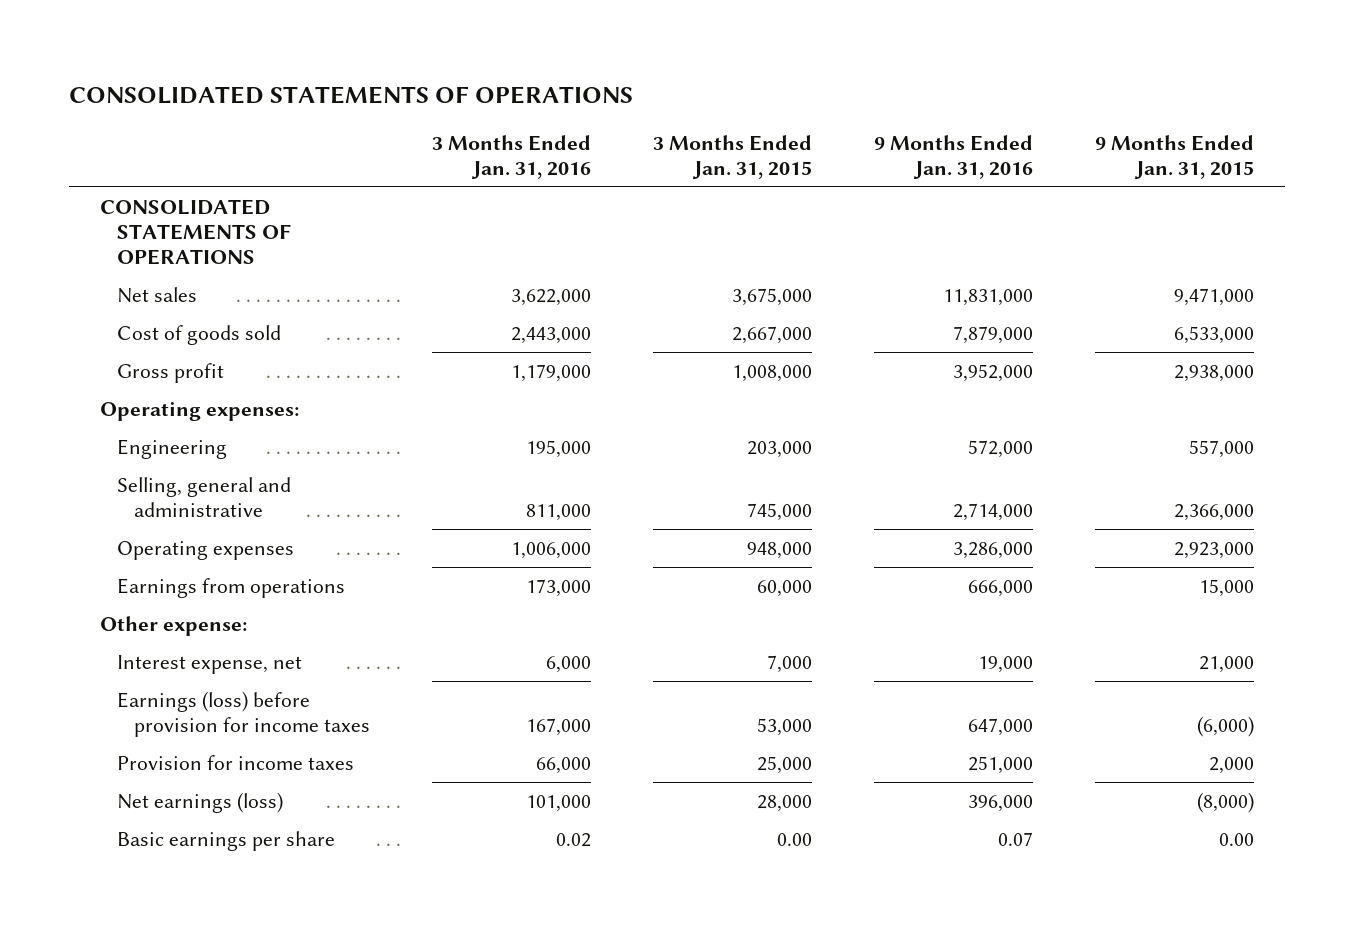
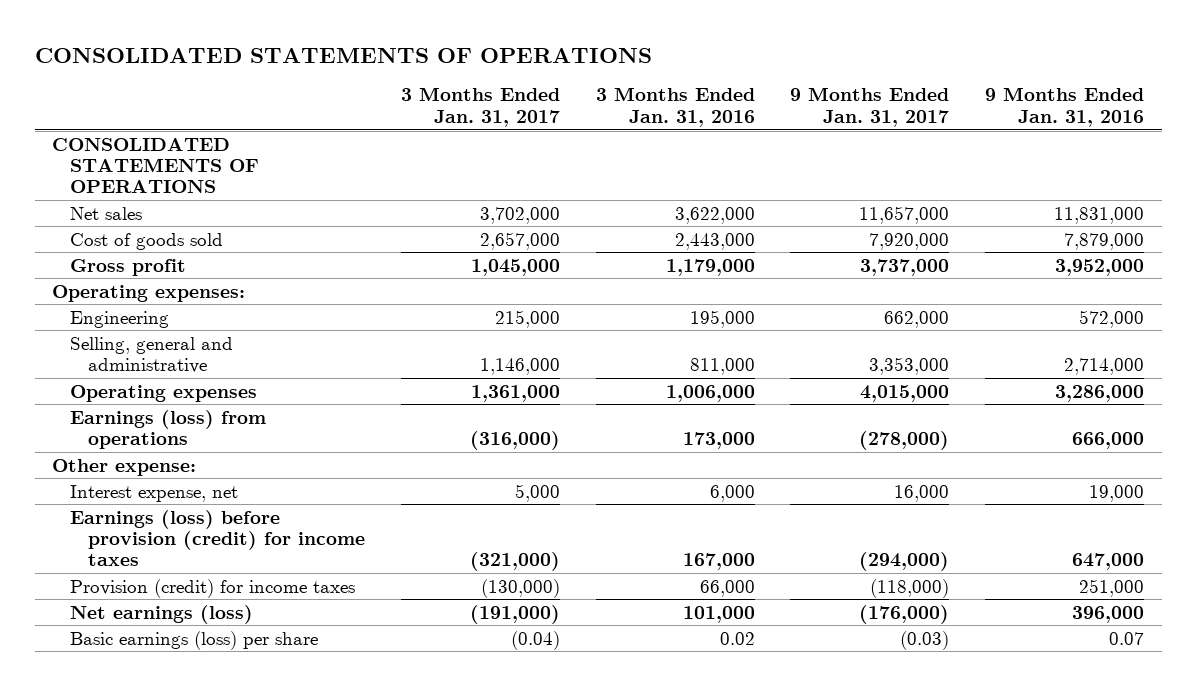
- | 3 Months Ended Jan. 31, 2016 | 3 Months Ended Jan. 31, 2015 | 9 Months Ended Jan. 31, 2016 | 9 Months Ended Jan. 31, 2015
+ | 3 Months Ended Jan. 31, 2017 | 3 Months Ended Jan. 31, 2016 | 9 Months Ended Jan. 31, 2017 | 9 Months Ended Jan. 31, 2016
- Earnings from operations | 173,000 | 60,000 | 666,000 | 15,000
+ Earnings (loss) from operations | (316,000) | 173,000 | (278,000) | 666,000
- Earnings (loss) before provision for income taxes | 167,000 | 53,000 | 647,000 | (6,000)
- Provision for income taxes | 66,000 | 25,000 | 251,000 | 2,000
+ Earnings (loss) before provision (credit) for income taxes | (321,000) | 167,000 | (294,000) | 647,000
+ Provision (credit) for income taxes | (130,000) | 66,000 | (118,000) | 251,000
- Basic earnings per share | 0.02 | 0.00 | 0.07 | 0.00
+ Basic earnings (loss) per share | (0.04) | 0.02 | (0.03) | 0.07

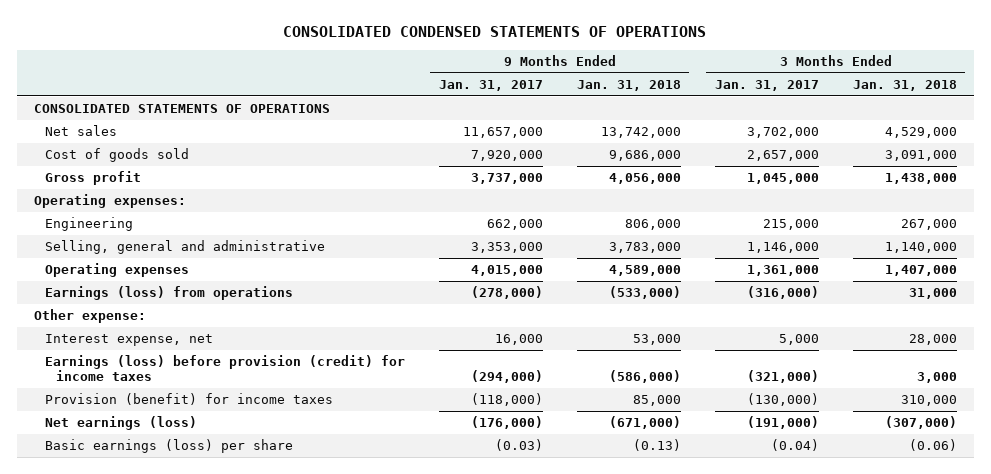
- CONSOLIDATED STATEMENTS OF OPERATIONS
+ CONSOLIDATED CONDENSED STATEMENTS OF OPERATIONS
- | 3 Months Ended Jan. 31, 2017 | 3 Months Ended Jan. 31, 2016 | 9 Months Ended Jan. 31, 2017 | 9 Months Ended Jan. 31, 2016
+ | 9 Months Ended Jan. 31, 2017 | 9 Months Ended Jan. 31, 2018 | 3 Months Ended Jan. 31, 2017 | 3 Months Ended Jan. 31, 2018
- Provision (credit) for income taxes | (130,000) | 66,000 | (118,000) | 251,000
+ Provision (benefit) for income taxes | (118,000) | 85,000 | (130,000) | 310,000

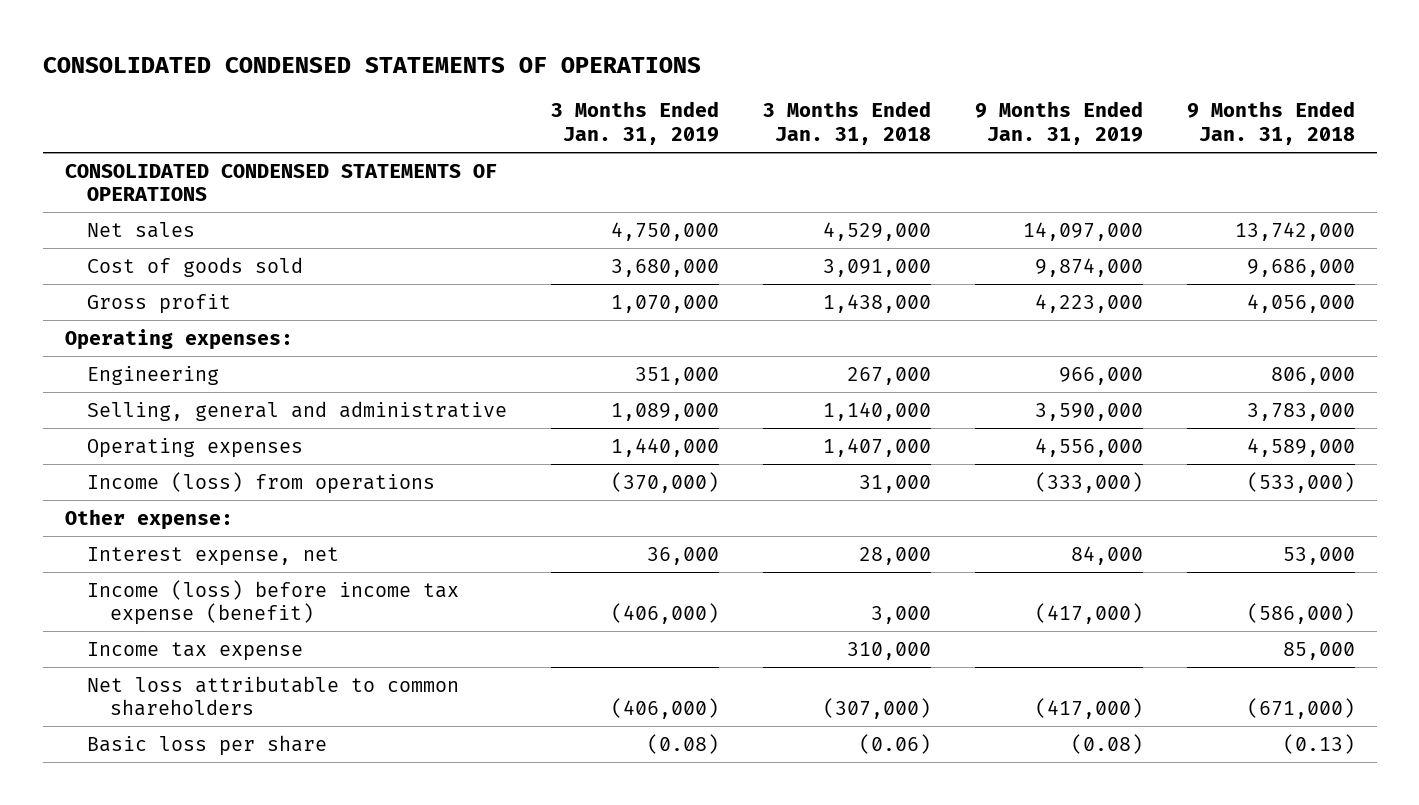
- | 9 Months Ended Jan. 31, 2017 | 9 Months Ended Jan. 31, 2018 | 3 Months Ended Jan. 31, 2017 | 3 Months Ended Jan. 31, 2018
+ | 3 Months Ended Jan. 31, 2019 | 3 Months Ended Jan. 31, 2018 | 9 Months Ended Jan. 31, 2019 | 9 Months Ended Jan. 31, 2018
- CONSOLIDATED STATEMENTS OF OPERATIONS
+ CONSOLIDATED CONDENSED STATEMENTS OF OPERATIONS
- Earnings (loss) from operations | (278,000) | (533,000) | (316,000) | 31,000
+ Income (loss) from operations | (370,000) | 31,000 | (333,000) | (533,000)
- Earnings (loss) before provision (credit) for income taxes | (294,000) | (586,000) | (321,000) | 3,000
- Provision (benefit) for income taxes | (118,000) | 85,000 | (130,000) | 310,000
- Net earnings (loss) | (176,000) | (671,000) | (191,000) | (307,000)
- Basic earnings (loss) per share | (0.03) | (0.13) | (0.04) | (0.06)
+ Income (loss) before income tax expense (benefit) | (406,000) | 3,000 | (417,000) | (586,000)
+ Income tax expense | | 310,000 | | 85,000
+ Net loss attributable to common shareholders | (406,000) | (307,000) | (417,000) | (671,000)
+ Basic loss per share | (0.08) | (0.06) | (0.08) | (0.13)

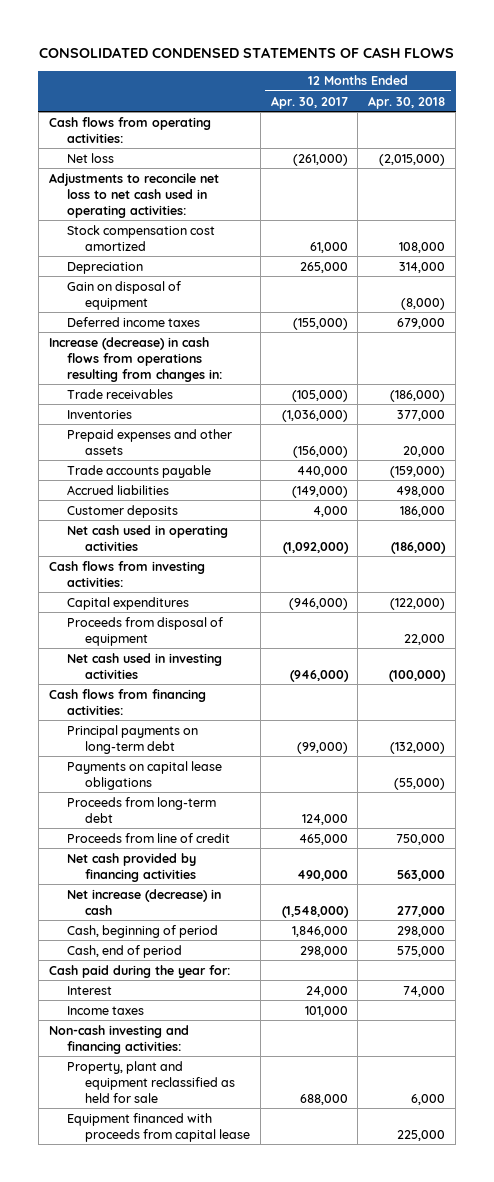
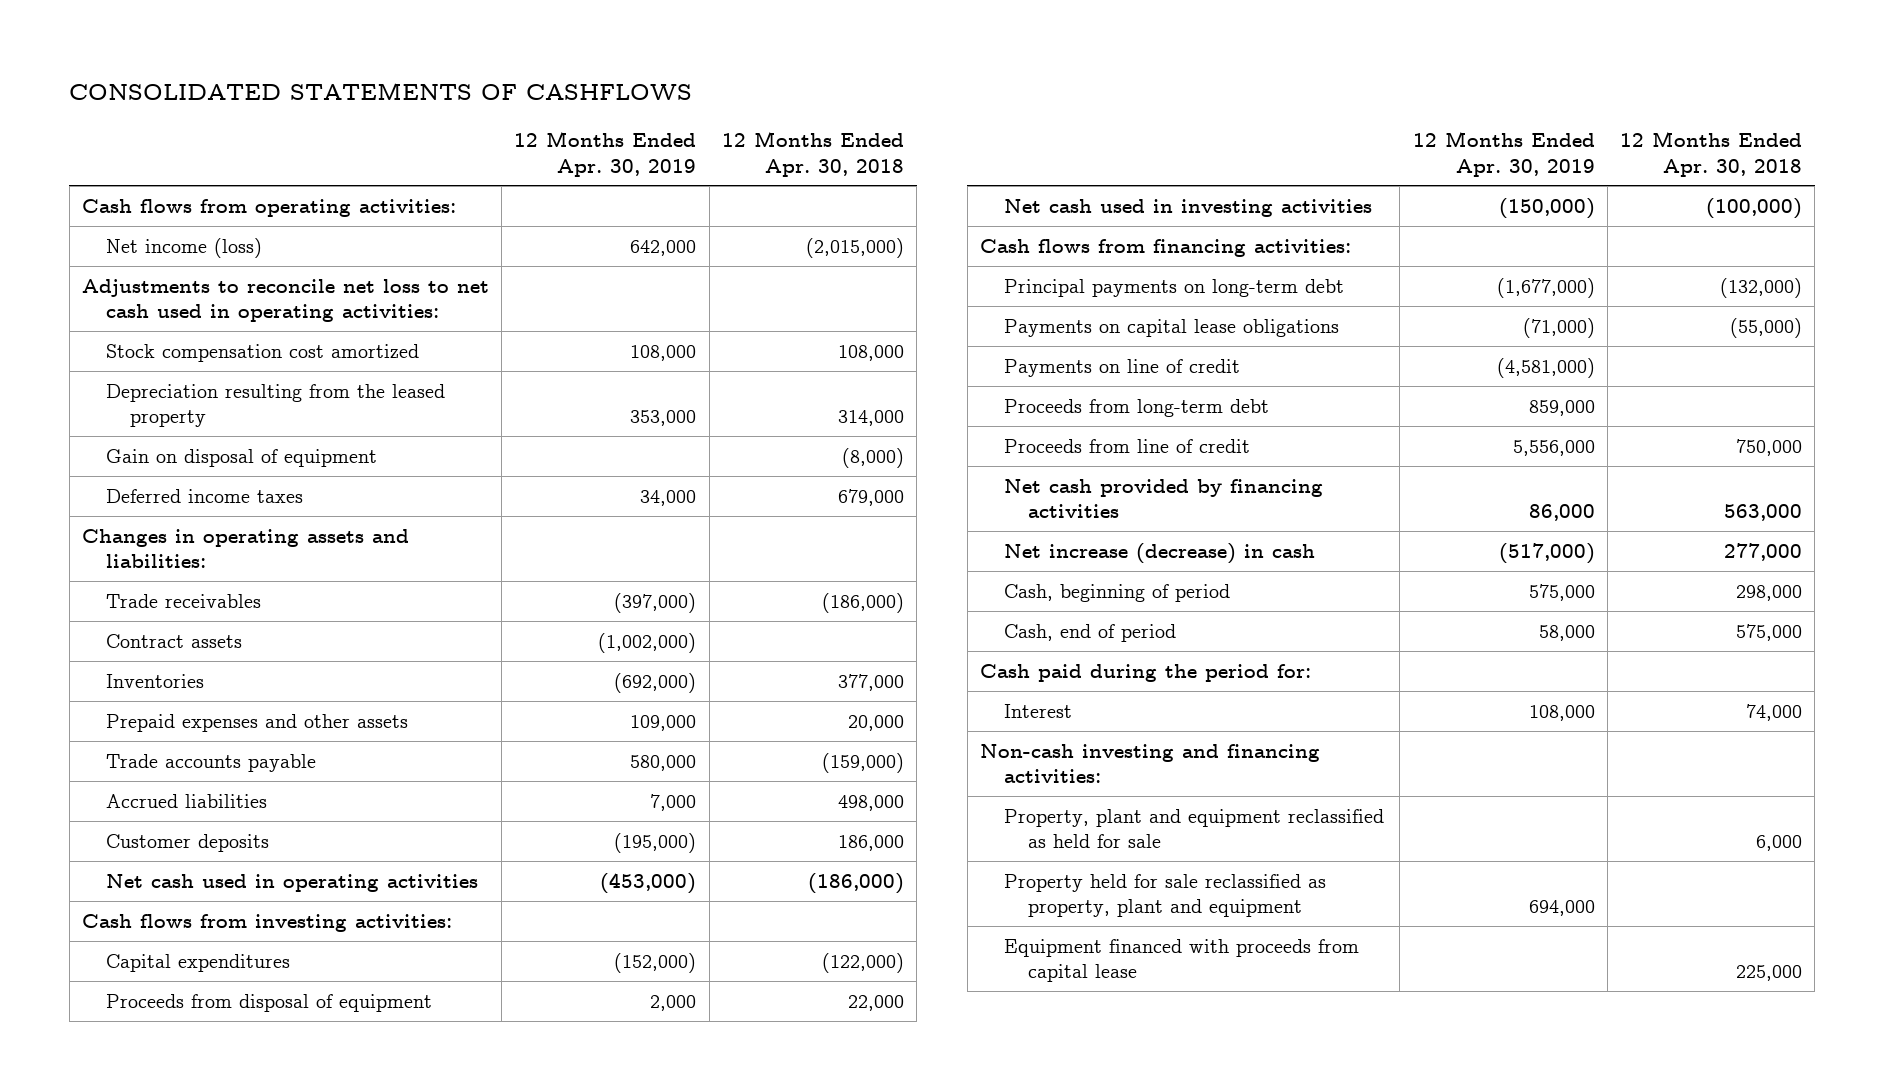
- CONSOLIDATED CONDENSED STATEMENTS OF CASH FLOWS
+ CONSOLIDATED STATEMENTS OF CASHFLOWS
- | 12 Months Ended Apr. 30, 2017 | 12 Months Ended Apr. 30, 2018
+ | 12 Months Ended Apr. 30, 2019 | 12 Months Ended Apr. 30, 2018
- Net loss | (261,000) | (2,015,000)
+ Net income (loss) | 642,000 | (2,015,000)
- Depreciation | 265,000 | 314,000
+ Depreciation resulting from the leased property | 353,000 | 314,000
- Increase (decrease) in cash flows from operations resulting from changes in:
+ Changes in operating assets and liabilities:
+ Contract assets | (1,002,000) |
+ Payments on line of credit | (4,581,000) |
- Cash paid during the year for:
+ Cash paid during the period for:
- Income taxes | 101,000 |
+ Property held for sale reclassified as property, plant and equipment | 694,000 |

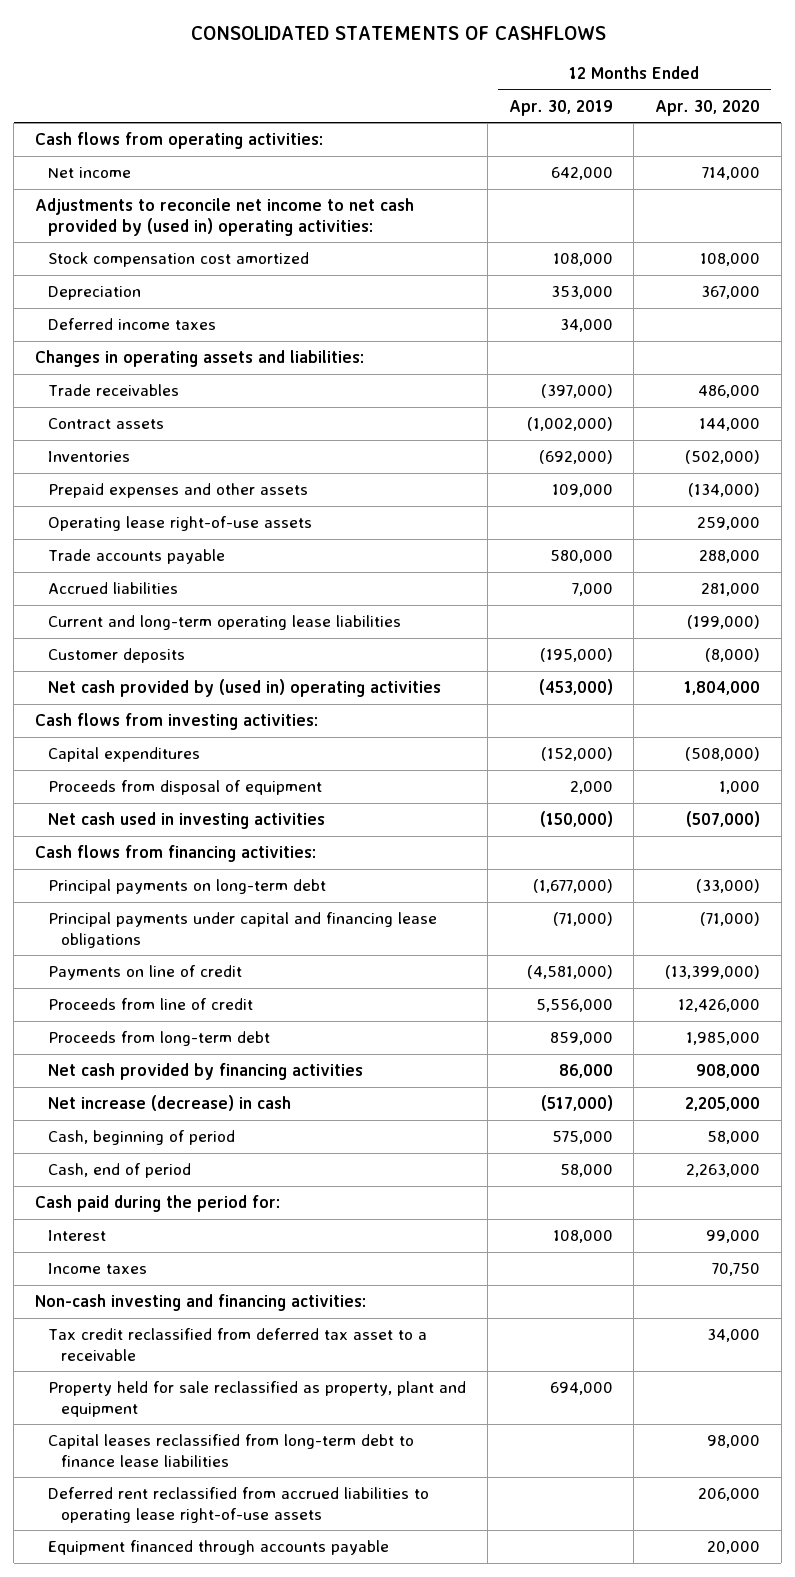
- | 12 Months Ended Apr. 30, 2019 | 12 Months Ended Apr. 30, 2018
+ | 12 Months Ended Apr. 30, 2019 | 12 Months Ended Apr. 30, 2020
- Net income (loss) | 642,000 | (2,015,000)
- Adjustments to reconcile net loss to net cash used in operating activities:
+ Net income | 642,000 | 714,000
+ Adjustments to reconcile net income to net cash provided by (used in) operating activities:
- Depreciation resulting from the leased property | 353,000 | 314,000
- Gain on disposal of equipment | | (8,000)
+ Depreciation | 353,000 | 367,000
+ Operating lease right-of-use assets | | 259,000
+ Current and long-term operating lease liabilities | | (199,000)
- Net cash used in operating activities | (453,000) | (186,000)
+ Net cash provided by (used in) operating activities | (453,000) | 1,804,000
- Payments on capital lease obligations | (71,000) | (55,000)
+ Principal payments under capital and financing lease obligations | (71,000) | (71,000)
moved down: Proceeds from long-term debt | 859,000 | 1,985,000
+ Income taxes | | 70,750
- Property, plant and equipment reclassified as held for sale | | 6,000
+ Tax credit reclassified from deferred tax asset to a receivable | | 34,000
- Equipment financed with proceeds from capital lease | | 225,000
+ Capital leases reclassified from long-term debt to finance lease liabilities | | 98,000
+ Deferred rent reclassified from accrued liabilities to operating lease right-of-use assets | | 206,000
+ Equipment financed through accounts payable | | 20,000

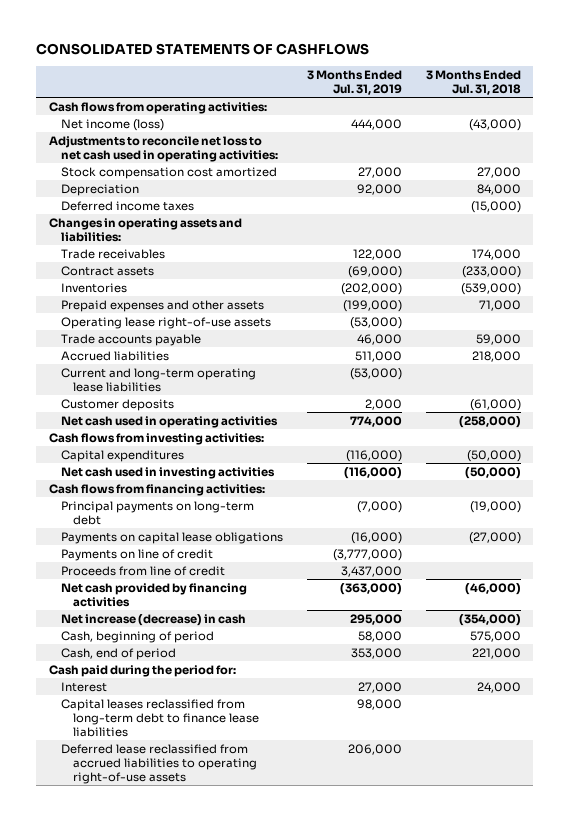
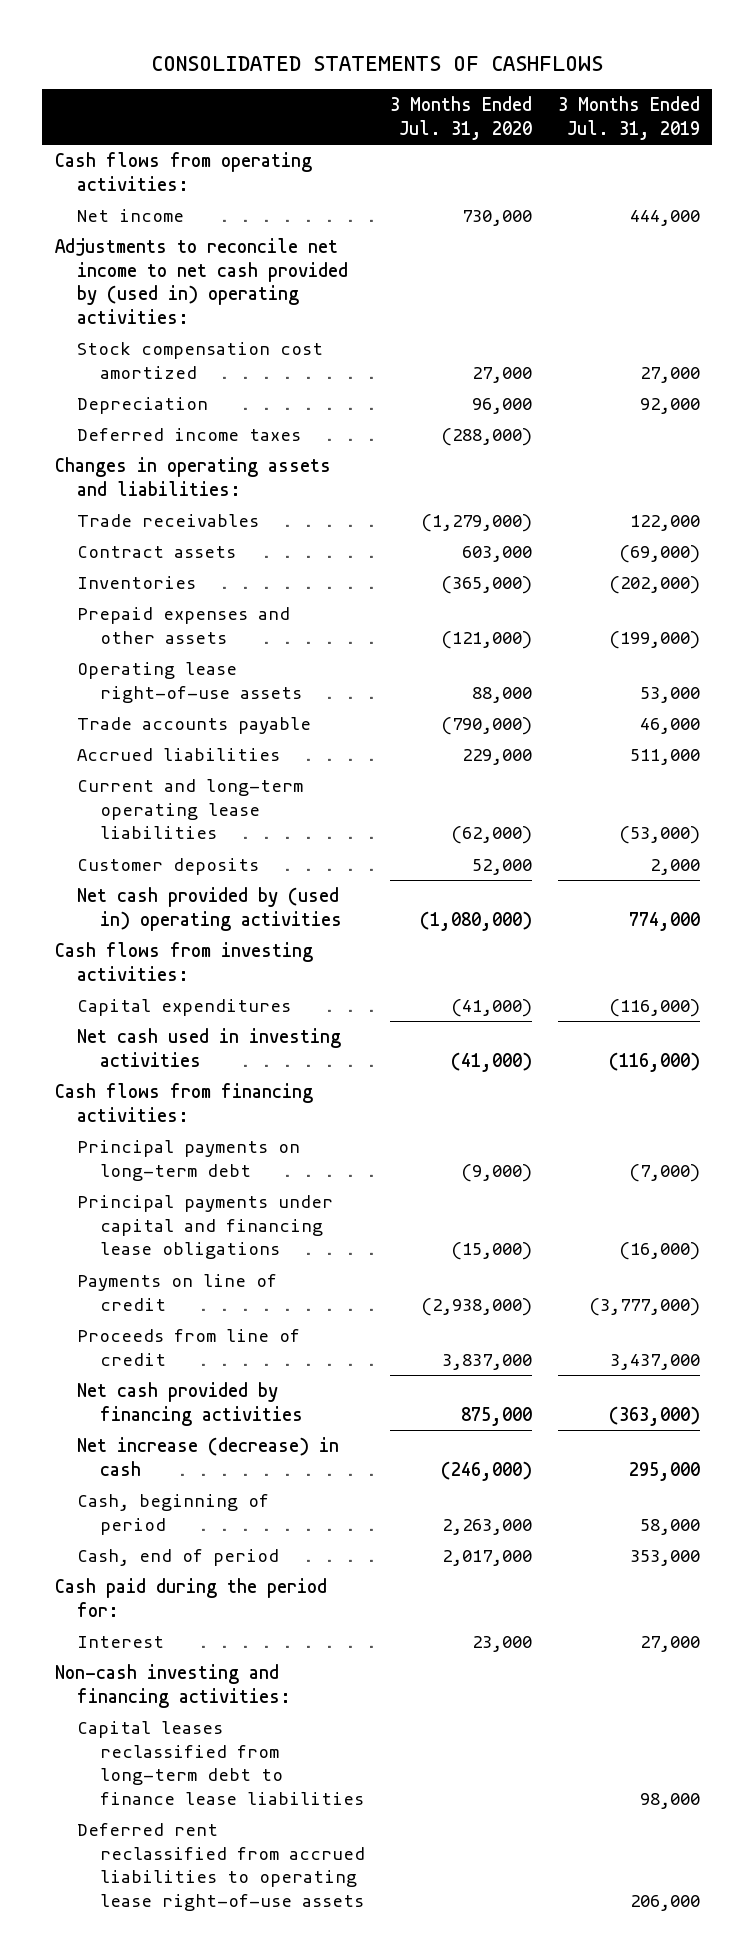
- | 3 Months Ended Jul. 31, 2019 | 3 Months Ended Jul. 31, 2018
+ | 3 Months Ended Jul. 31, 2020 | 3 Months Ended Jul. 31, 2019
- Net income (loss) | 444,000 | (43,000)
- Adjustments to reconcile net loss to net cash used in operating activities:
+ Net income | 730,000 | 444,000
+ Adjustments to reconcile net income to net cash provided by (used in) operating activities:
- Operating lease right-of-use assets | (53,000) |
+ Operating lease right-of-use assets | 88,000 | 53,000
- Net cash used in operating activities | 774,000 | (258,000)
+ Net cash provided by (used in) operating activities | (1,080,000) | 774,000
- Payments on capital lease obligations | (16,000) | (27,000)
+ Principal payments under capital and financing lease obligations | (15,000) | (16,000)
+ Non-cash investing and financing activities:
- Deferred lease reclassified from accrued liabilities to operating right-of-use assets | 206,000 |
+ Deferred rent reclassified from accrued liabilities to operating lease right-of-use assets | | 206,000

